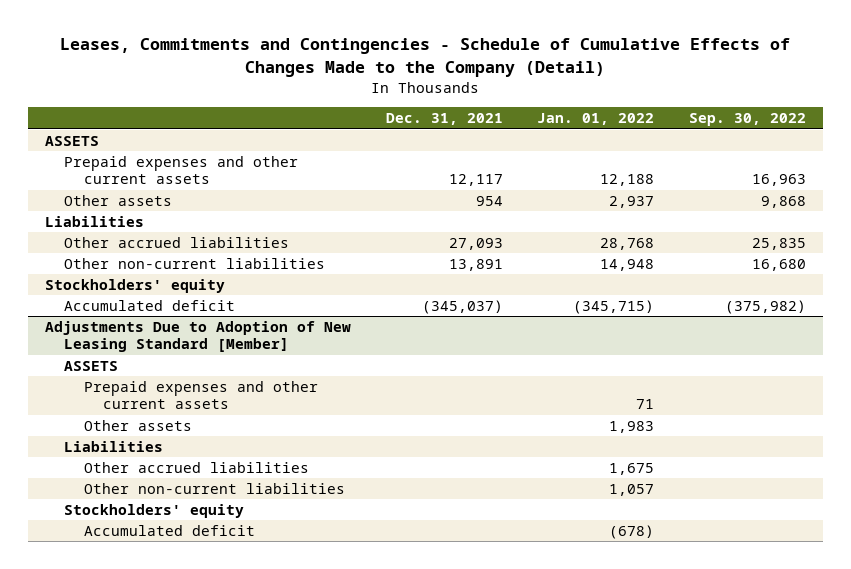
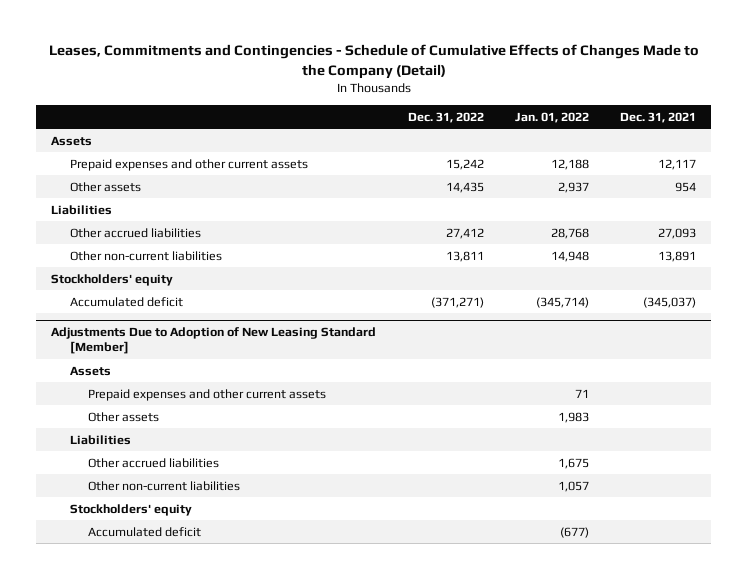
- | Dec. 31, 2021 | Jan. 01, 2022 | Sep. 30, 2022
+ | Dec. 31, 2022 | Jan. 01, 2022 | Dec. 31, 2021
- ASSETS
+ Assets
- Accumulated deficit | (345,037) | (345,715) | (375,982)
+ Accumulated deficit | (371,271) | (345,714) | (345,037)
@ Adjustments Due to Adoption of New Leasing Standard [Member]
- ASSETS
+ Assets
- Accumulated deficit | | (678) |
+ Accumulated deficit | | (677) |

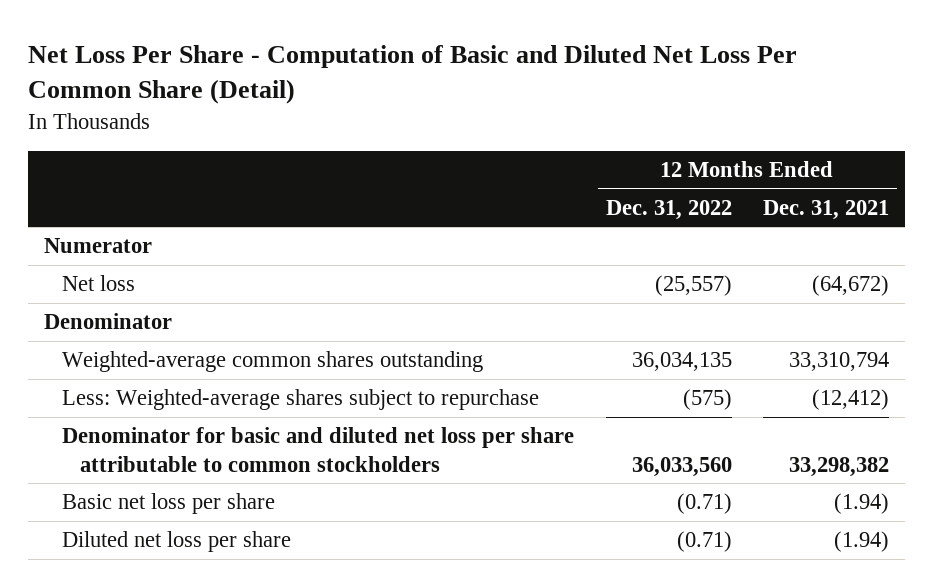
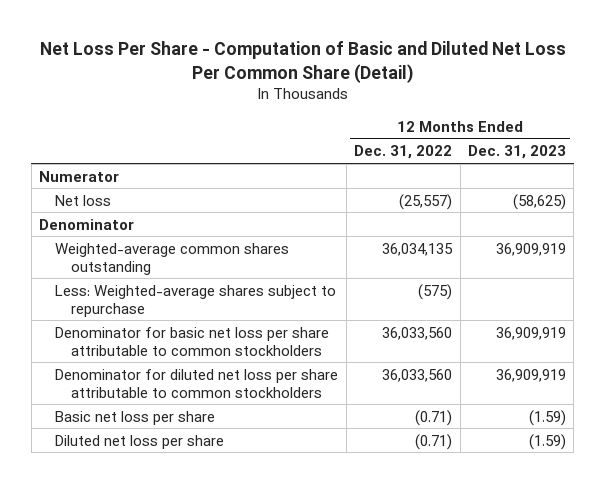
- | 12 Months Ended Dec. 31, 2022 | 12 Months Ended Dec. 31, 2021
+ | 12 Months Ended Dec. 31, 2022 | 12 Months Ended Dec. 31, 2023
- Denominator for basic and diluted net loss per share attributable to common stockholders | 36,033,560 | 33,298,382
+ Denominator for basic net loss per share attributable to common stockholders | 36,033,560 | 36,909,919
+ Denominator for diluted net loss per share attributable to common stockholders | 36,033,560 | 36,909,919

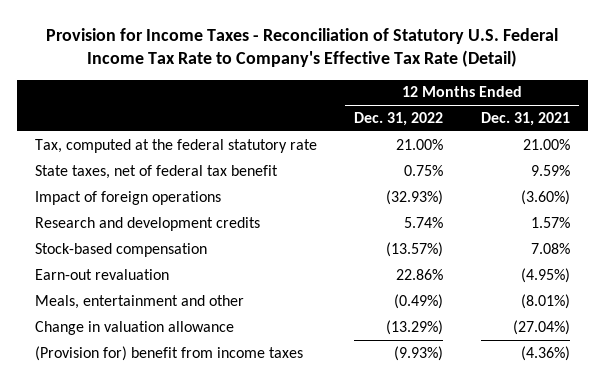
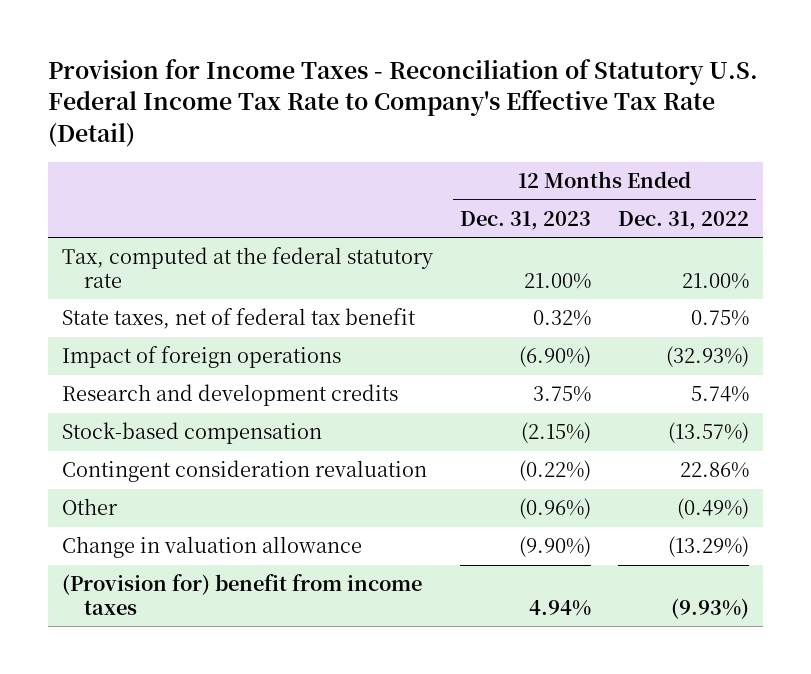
- | 12 Months Ended Dec. 31, 2022 | 12 Months Ended Dec. 31, 2021
+ | 12 Months Ended Dec. 31, 2023 | 12 Months Ended Dec. 31, 2022
- Earn-out revaluation | 22.86% | (4.95%)
- Meals, entertainment and other | (0.49%) | (8.01%)
+ Contingent consideration revaluation | (0.22%) | 22.86%
+ Other | (0.96%) | (0.49%)

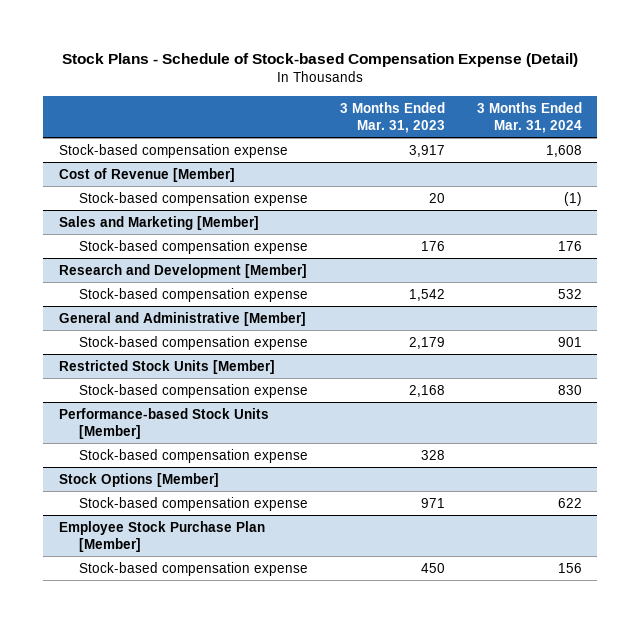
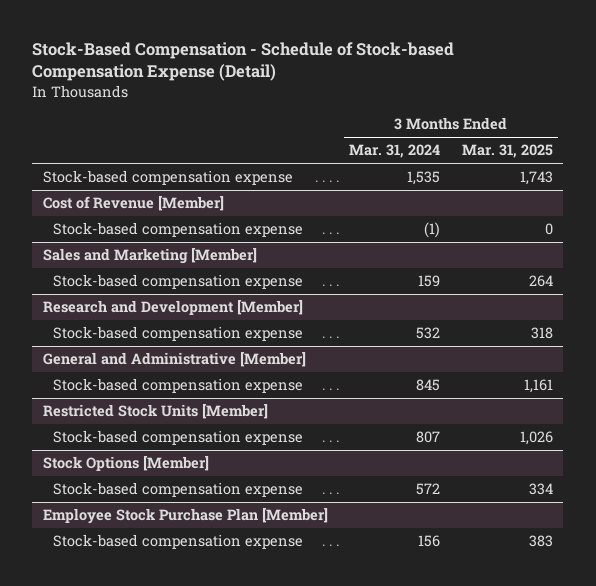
- Stock Plans - Schedule of Stock-based Compensation Expense (Detail)
+ Stock-Based Compensation - Schedule of Stock-based Compensation Expense (Detail)
- | 3 Months Ended Mar. 31, 2023 | 3 Months Ended Mar. 31, 2024
+ | 3 Months Ended Mar. 31, 2024 | 3 Months Ended Mar. 31, 2025
- Stock-based compensation expense | 3,917 | 1,608
+ Stock-based compensation expense | 1,535 | 1,743
@ Sales and Marketing [Member]
- Stock-based compensation expense | 176 | 176
+ Stock-based compensation expense | 159 | 264
@ General and Administrative [Member]
- Stock-based compensation expense | 2,179 | 901
+ Stock-based compensation expense | 845 | 1,161
@ Restricted Stock Units [Member]
- Stock-based compensation expense | 2,168 | 830
- Performance-based Stock Units [Member]
- Stock-based compensation expense | 328 |
@ Restricted Stock Units [Member]
+ Stock-based compensation expense | 807 | 1,026
@ Stock Options [Member]
- Stock-based compensation expense | 971 | 622
+ Stock-based compensation expense | 572 | 334

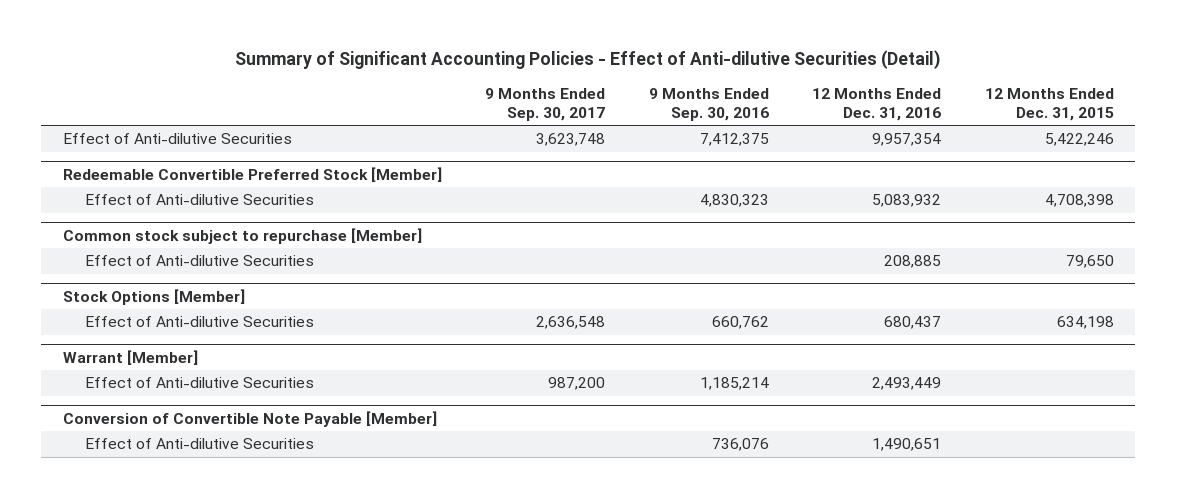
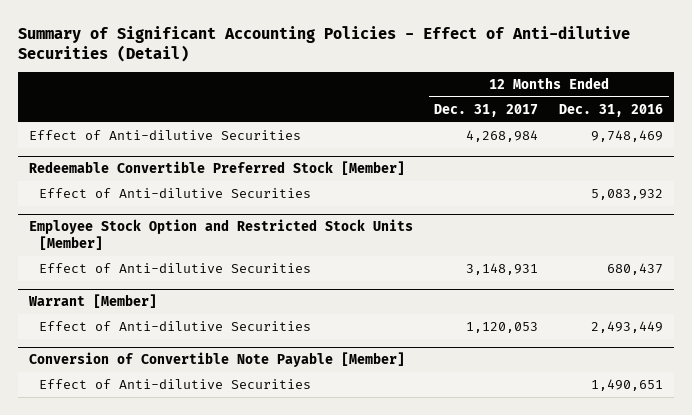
- | 9 Months Ended Sep. 30, 2017 | 9 Months Ended Sep. 30, 2016 | 12 Months Ended Dec. 31, 2016 | 12 Months Ended Dec. 31, 2015
+ | 12 Months Ended Dec. 31, 2017 | 12 Months Ended Dec. 31, 2016
- Effect of Anti-dilutive Securities | 3,623,748 | 7,412,375 | 9,957,354 | 5,422,246
+ Effect of Anti-dilutive Securities | 4,268,984 | 9,748,469
- Common stock subject to repurchase [Member]
- Effect of Anti-dilutive Securities | | | 208,885 | 79,650
- Stock Options [Member]
+ Employee Stock Option and Restricted Stock Units [Member]

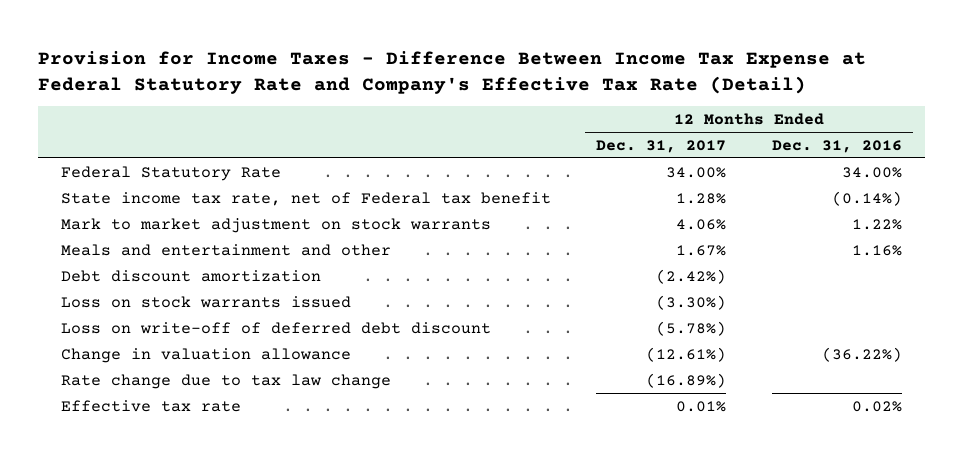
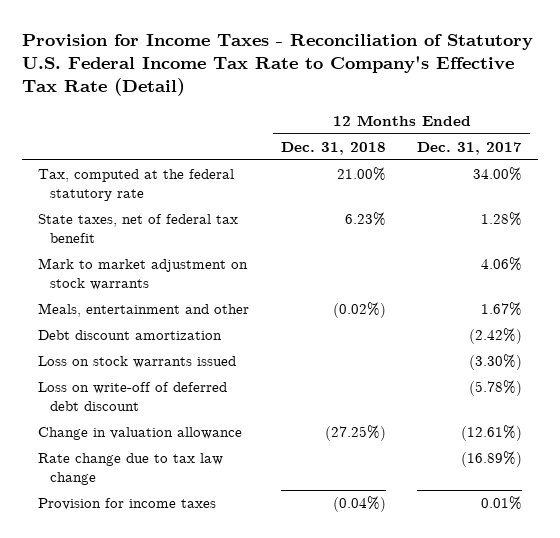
- Provision for Income Taxes - Difference Between Income Tax Expense at Federal Statutory Rate and Company's Effective Tax Rate (Detail)
+ Provision for Income Taxes - Reconciliation of Statutory U.S. Federal Income Tax Rate to Company's Effective Tax Rate (Detail)
- | 12 Months Ended Dec. 31, 2017 | 12 Months Ended Dec. 31, 2016
+ | 12 Months Ended Dec. 31, 2018 | 12 Months Ended Dec. 31, 2017
- Federal Statutory Rate | 34.00% | 34.00%
- State income tax rate, net of Federal tax benefit | 1.28% | (0.14%)
+ Tax, computed at the federal statutory rate | 21.00% | 34.00%
+ State taxes, net of federal tax benefit | 6.23% | 1.28%
- Meals and entertainment and other | 1.67% | 1.16%
+ Meals, entertainment and other | (0.02%) | 1.67%
- Effective tax rate | 0.01% | 0.02%
+ Provision for income taxes | (0.04%) | 0.01%

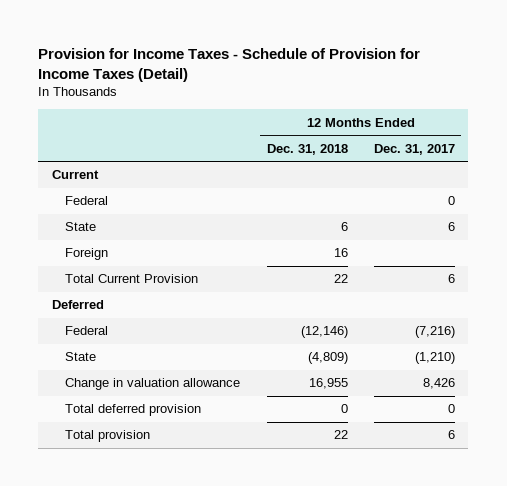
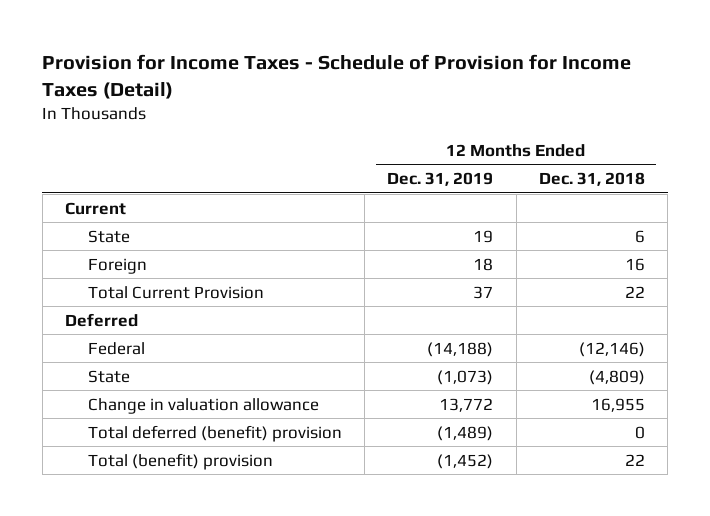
- | 12 Months Ended Dec. 31, 2018 | 12 Months Ended Dec. 31, 2017
+ | 12 Months Ended Dec. 31, 2019 | 12 Months Ended Dec. 31, 2018
- Federal | | 0
- Total deferred provision | 0 | 0
- Total provision | 22 | 6
+ Total deferred (benefit) provision | (1,489) | 0
+ Total (benefit) provision | (1,452) | 22

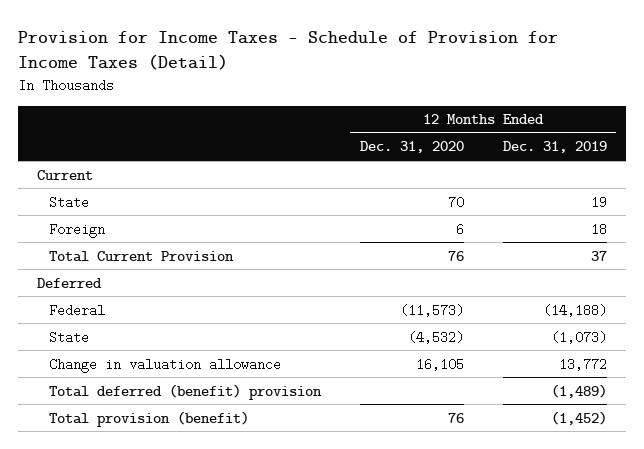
- | 12 Months Ended Dec. 31, 2019 | 12 Months Ended Dec. 31, 2018
+ | 12 Months Ended Dec. 31, 2020 | 12 Months Ended Dec. 31, 2019
- Total (benefit) provision | (1,452) | 22
+ Total provision (benefit) | 76 | (1,452)

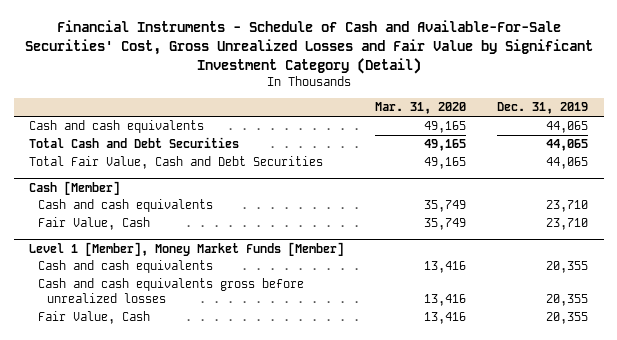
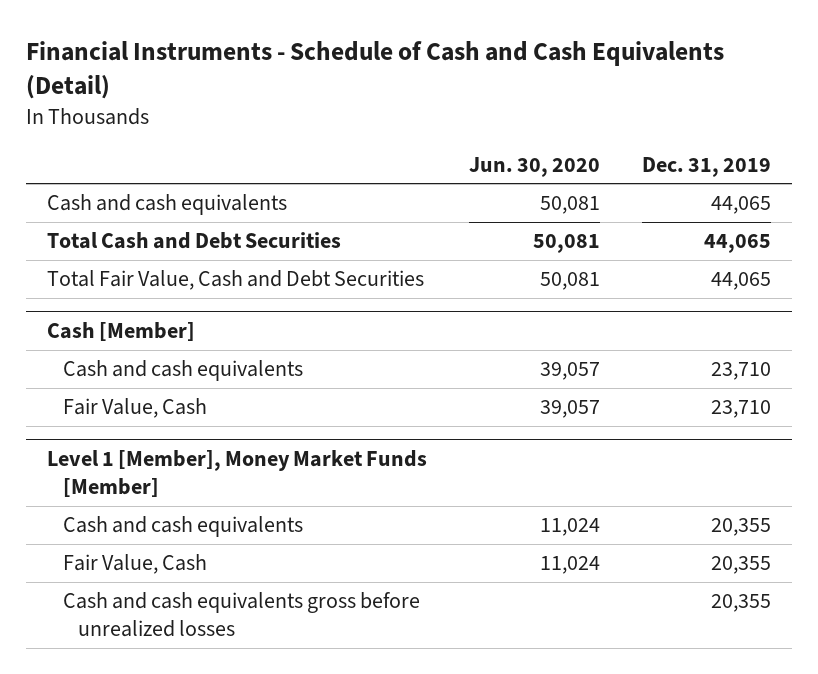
- Financial Instruments - Schedule of Cash and Available-For-Sale Securities' Cost, Gross Unrealized Losses and Fair Value by Significant Investment Category (Detail)
+ Financial Instruments - Schedule of Cash and Cash Equivalents (Detail)
- | Mar. 31, 2020 | Dec. 31, 2019
+ | Jun. 30, 2020 | Dec. 31, 2019
@ Level 1 [Member], Money Market Funds [Member]
moved down: Cash and cash equivalents gross before unrealized losses | | 20,355

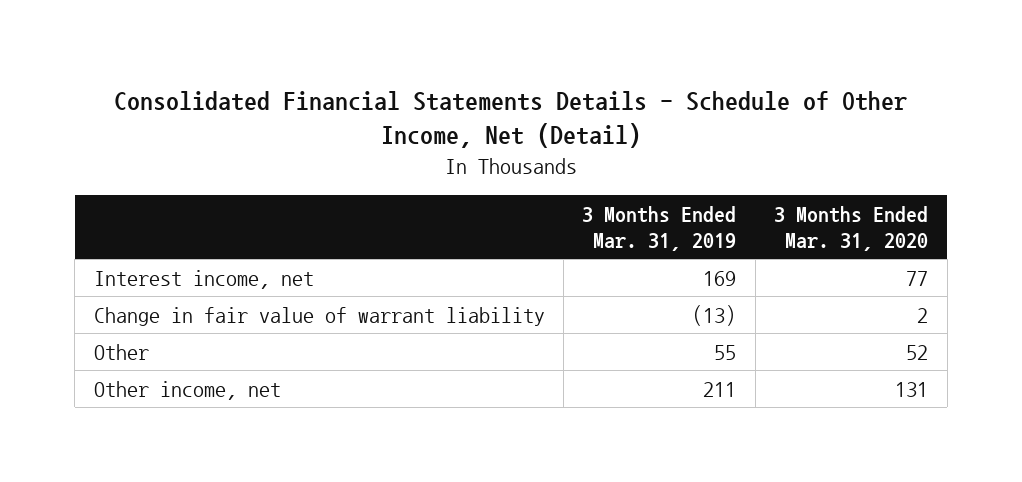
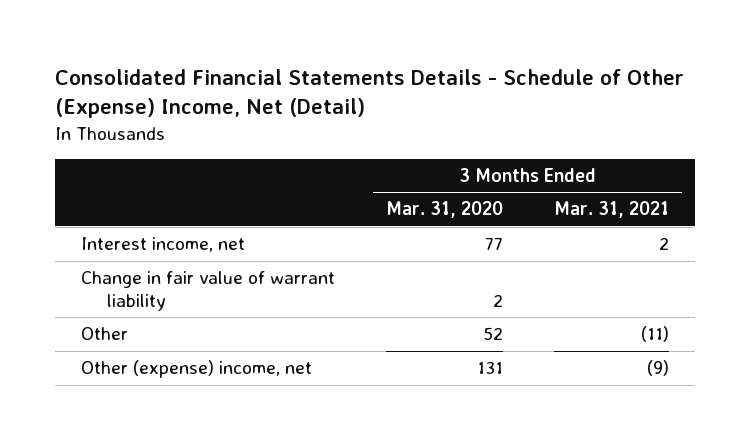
- Consolidated Financial Statements Details - Schedule of Other Income, Net (Detail)
+ Consolidated Financial Statements Details - Schedule of Other (Expense) Income, Net (Detail)
- | 3 Months Ended Mar. 31, 2019 | 3 Months Ended Mar. 31, 2020
+ | 3 Months Ended Mar. 31, 2020 | 3 Months Ended Mar. 31, 2021
- Other income, net | 211 | 131
+ Other (expense) income, net | 131 | (9)

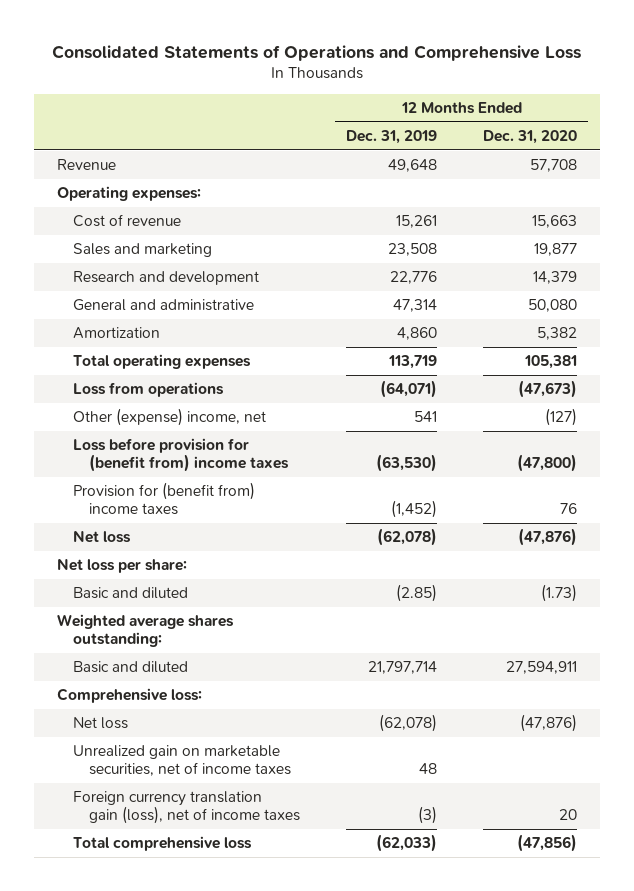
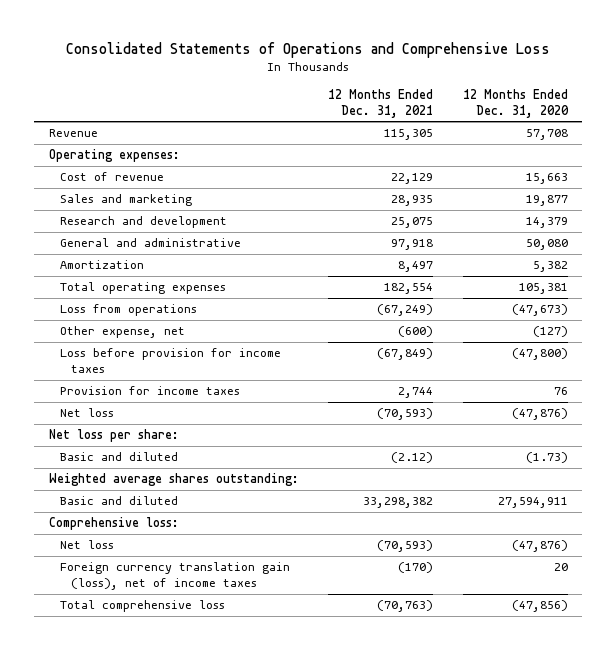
- | 12 Months Ended Dec. 31, 2019 | 12 Months Ended Dec. 31, 2020
+ | 12 Months Ended Dec. 31, 2021 | 12 Months Ended Dec. 31, 2020
- Other (expense) income, net | 541 | (127)
- Loss before provision for (benefit from) income taxes | (63,530) | (47,800)
- Provision for (benefit from) income taxes | (1,452) | 76
+ Other expense, net | (600) | (127)
+ Loss before provision for income taxes | (67,849) | (47,800)
+ Provision for income taxes | 2,744 | 76
- Unrealized gain on marketable securities, net of income taxes | 48 |

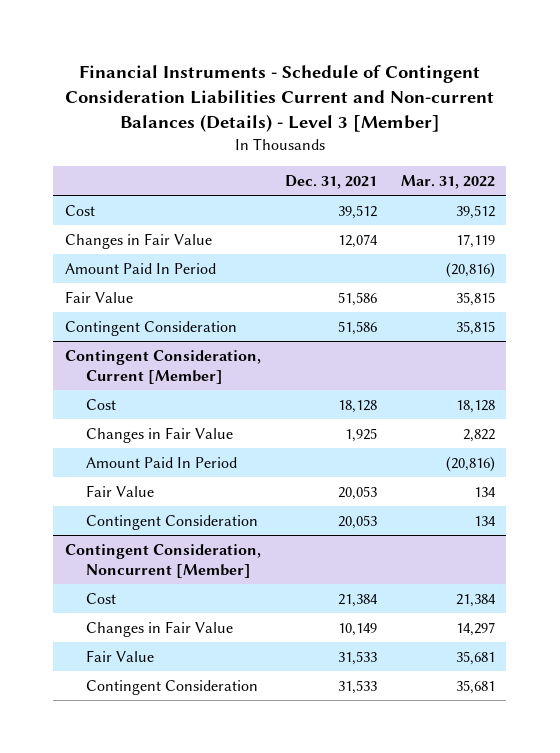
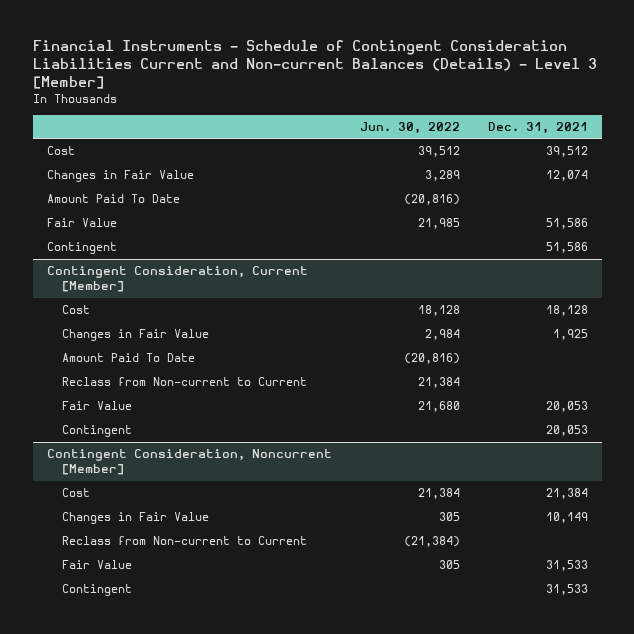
- | Dec. 31, 2021 | Mar. 31, 2022
+ | Jun. 30, 2022 | Dec. 31, 2021
- Amount Paid In Period | | (20,816)
+ Amount Paid To Date | (20,816) |
- Contingent Consideration | 51,586 | 35,815
+ Contingent | | 51,586
@ Contingent Consideration, Current [Member]
- Amount Paid In Period | | (20,816)
+ Amount Paid To Date | (20,816) |
+ Reclass from Non-current to Current | 21,384 |
- Contingent Consideration | 20,053 | 134
+ Contingent | | 20,053
@ Contingent Consideration, Noncurrent [Member]
+ Reclass from Non-current to Current | (21,384) |
- Contingent Consideration | 31,533 | 35,681
+ Contingent | | 31,533

